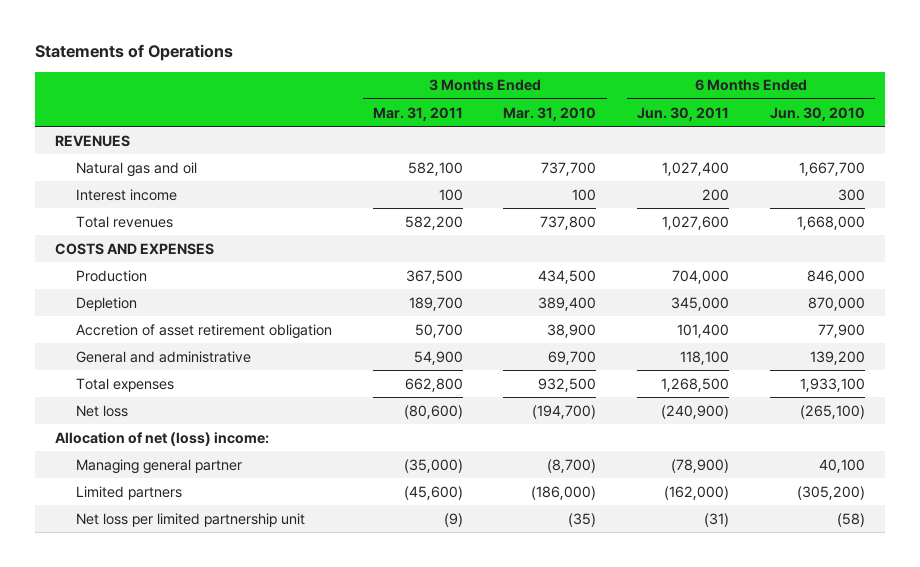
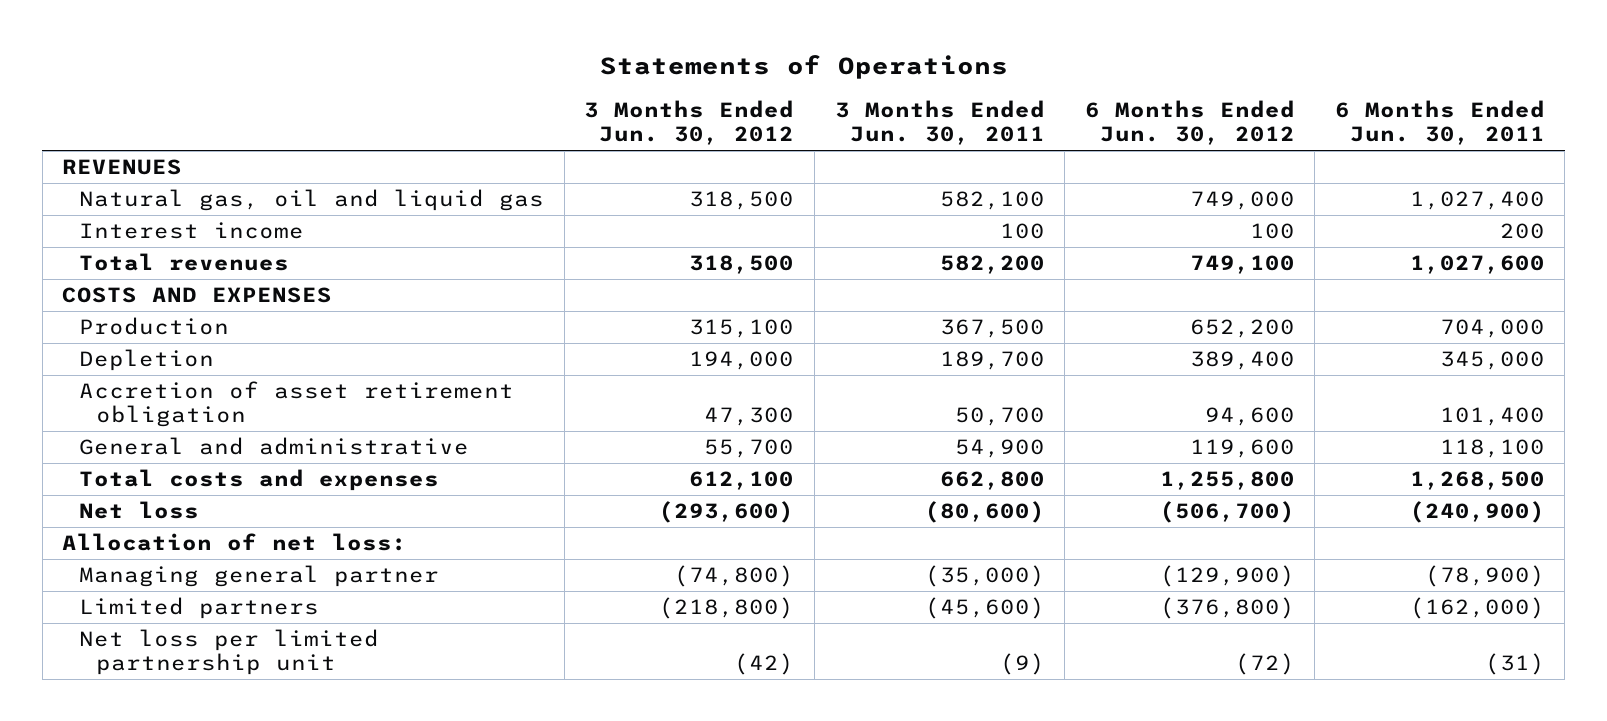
- | 3 Months Ended Mar. 31, 2011 | 3 Months Ended Mar. 31, 2010 | 6 Months Ended Jun. 30, 2011 | 6 Months Ended Jun. 30, 2010
+ | 3 Months Ended Jun. 30, 2012 | 3 Months Ended Jun. 30, 2011 | 6 Months Ended Jun. 30, 2012 | 6 Months Ended Jun. 30, 2011
- Natural gas and oil | 582,100 | 737,700 | 1,027,400 | 1,667,700
+ Natural gas, oil and liquid gas | 318,500 | 582,100 | 749,000 | 1,027,400
- Total expenses | 662,800 | 932,500 | 1,268,500 | 1,933,100
+ Total costs and expenses | 612,100 | 662,800 | 1,255,800 | 1,268,500
- Allocation of net (loss) income:
+ Allocation of net loss:

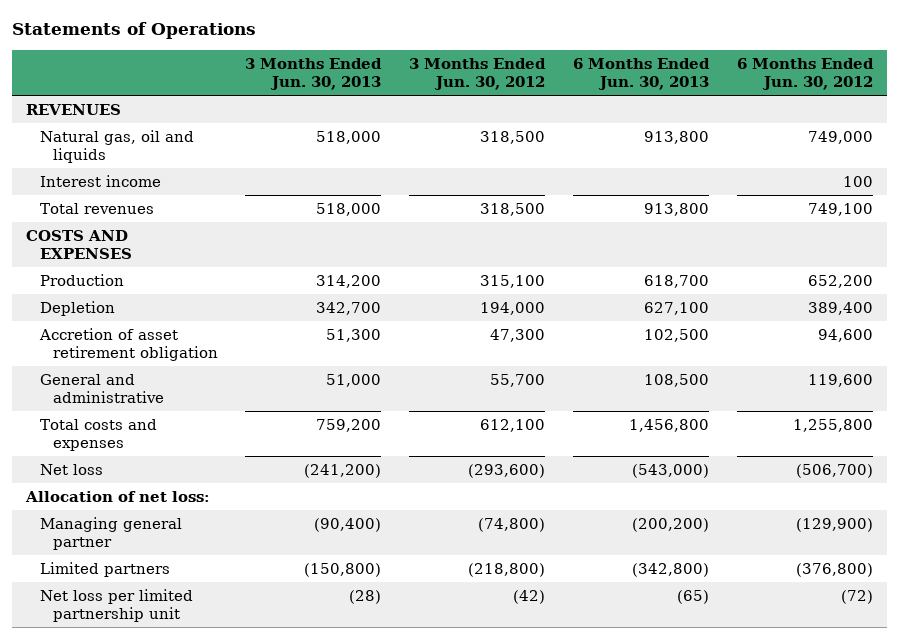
- | 3 Months Ended Jun. 30, 2012 | 3 Months Ended Jun. 30, 2011 | 6 Months Ended Jun. 30, 2012 | 6 Months Ended Jun. 30, 2011
+ | 3 Months Ended Jun. 30, 2013 | 3 Months Ended Jun. 30, 2012 | 6 Months Ended Jun. 30, 2013 | 6 Months Ended Jun. 30, 2012
- Natural gas, oil and liquid gas | 318,500 | 582,100 | 749,000 | 1,027,400
+ Natural gas, oil and liquids | 518,000 | 318,500 | 913,800 | 749,000

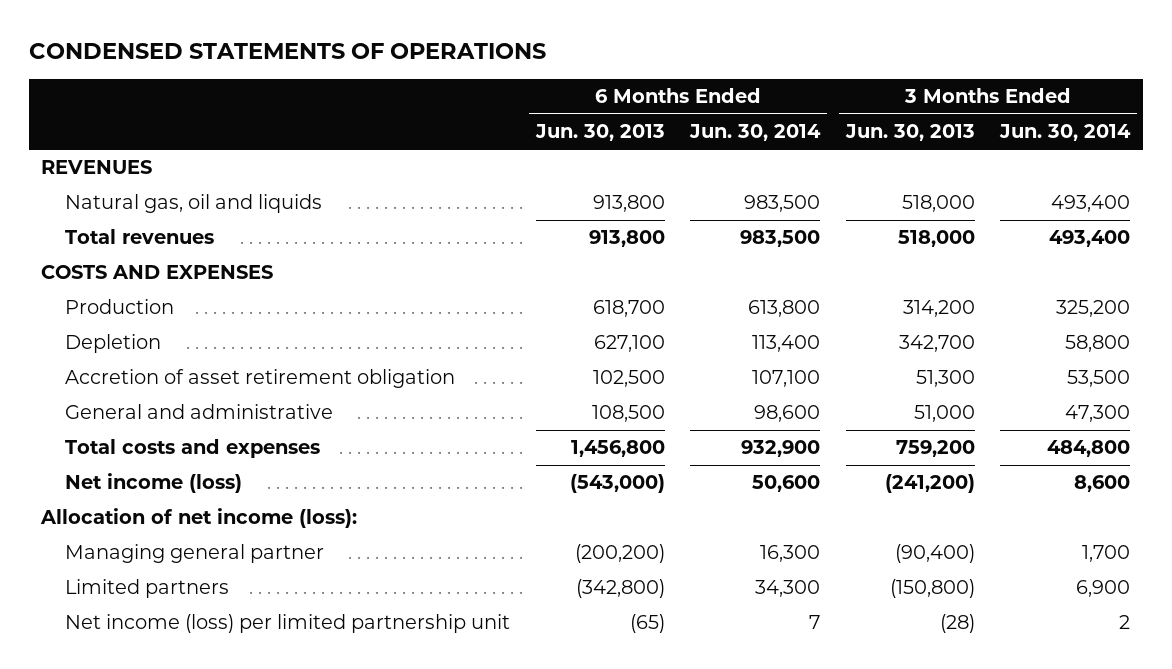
- Statements of Operations
+ CONDENSED STATEMENTS OF OPERATIONS
- | 3 Months Ended Jun. 30, 2013 | 3 Months Ended Jun. 30, 2012 | 6 Months Ended Jun. 30, 2013 | 6 Months Ended Jun. 30, 2012
+ | 6 Months Ended Jun. 30, 2013 | 6 Months Ended Jun. 30, 2014 | 3 Months Ended Jun. 30, 2013 | 3 Months Ended Jun. 30, 2014
- Interest income | | | | 100
- Net loss | (241,200) | (293,600) | (543,000) | (506,700)
- Allocation of net loss:
+ Net income (loss) | (543,000) | 50,600 | (241,200) | 8,600
+ Allocation of net income (loss):
- Net loss per limited partnership unit | (28) | (42) | (65) | (72)
+ Net income (loss) per limited partnership unit | (65) | 7 | (28) | 2

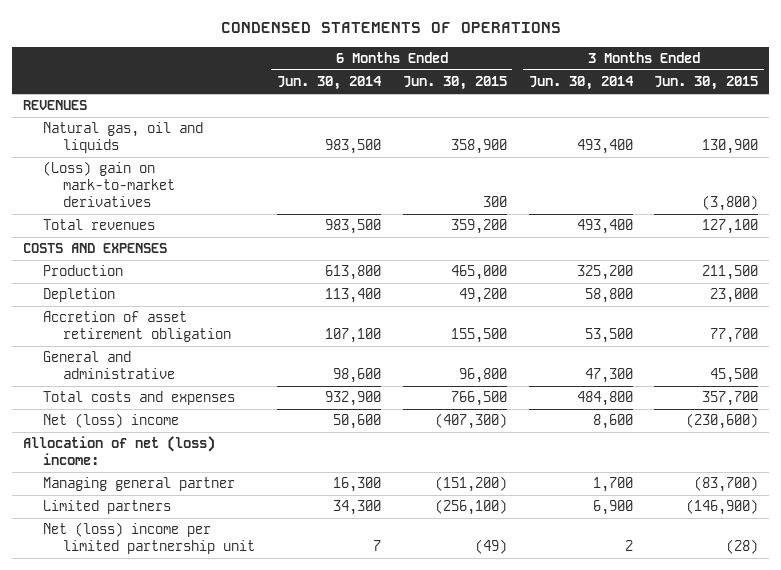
- | 6 Months Ended Jun. 30, 2013 | 6 Months Ended Jun. 30, 2014 | 3 Months Ended Jun. 30, 2013 | 3 Months Ended Jun. 30, 2014
+ | 6 Months Ended Jun. 30, 2014 | 6 Months Ended Jun. 30, 2015 | 3 Months Ended Jun. 30, 2014 | 3 Months Ended Jun. 30, 2015
+ (Loss) gain on mark-to-market derivatives | | 300 | | (3,800)
- Net income (loss) | (543,000) | 50,600 | (241,200) | 8,600
- Allocation of net income (loss):
+ Net (loss) income | 50,600 | (407,300) | 8,600 | (230,600)
+ Allocation of net (loss) income:
- Net income (loss) per limited partnership unit | (65) | 7 | (28) | 2
+ Net (loss) income per limited partnership unit | 7 | (49) | 2 | (28)

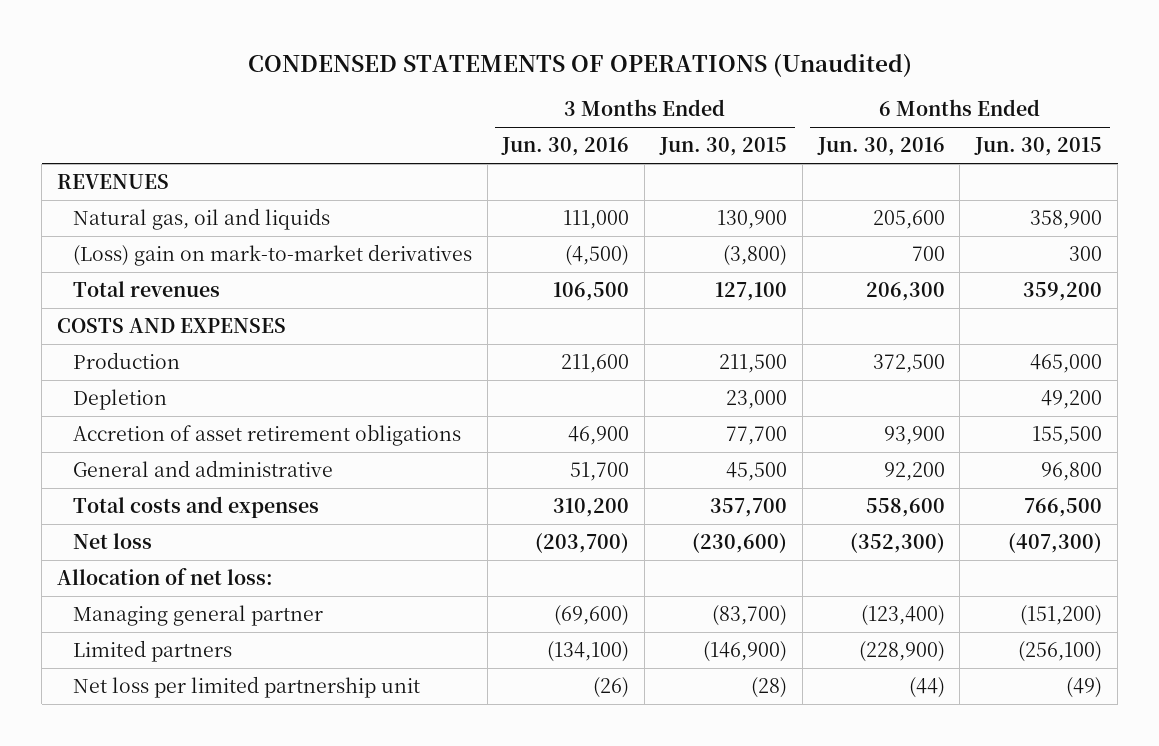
- CONDENSED STATEMENTS OF OPERATIONS
+ CONDENSED STATEMENTS OF OPERATIONS (Unaudited)
- | 6 Months Ended Jun. 30, 2014 | 6 Months Ended Jun. 30, 2015 | 3 Months Ended Jun. 30, 2014 | 3 Months Ended Jun. 30, 2015
+ | 3 Months Ended Jun. 30, 2016 | 3 Months Ended Jun. 30, 2015 | 6 Months Ended Jun. 30, 2016 | 6 Months Ended Jun. 30, 2015
- Accretion of asset retirement obligation | 107,100 | 155,500 | 53,500 | 77,700
+ Accretion of asset retirement obligations | 46,900 | 77,700 | 93,900 | 155,500
- Net (loss) income | 50,600 | (407,300) | 8,600 | (230,600)
- Allocation of net (loss) income:
+ Net loss | (203,700) | (230,600) | (352,300) | (407,300)
+ Allocation of net loss:
- Net (loss) income per limited partnership unit | 7 | (49) | 2 | (28)
+ Net loss per limited partnership unit | (26) | (28) | (44) | (49)

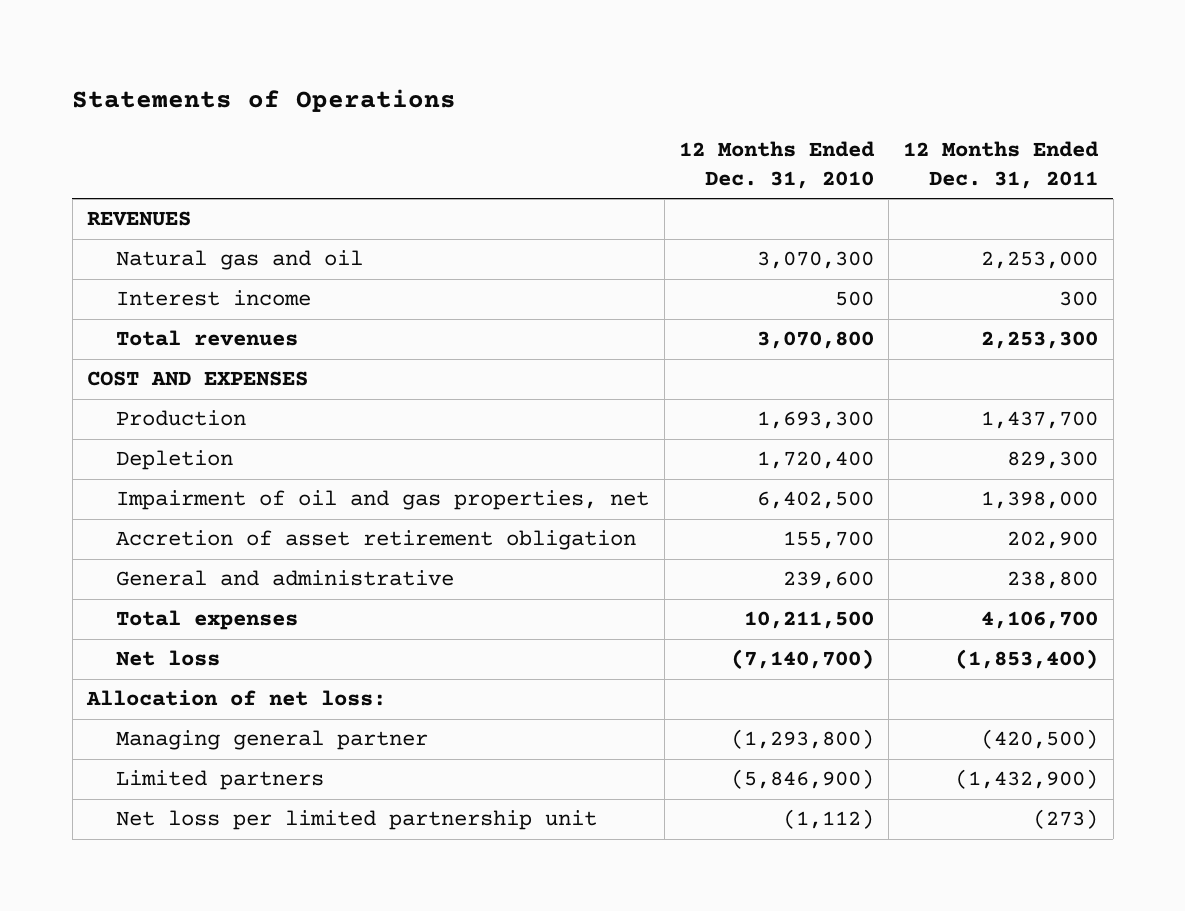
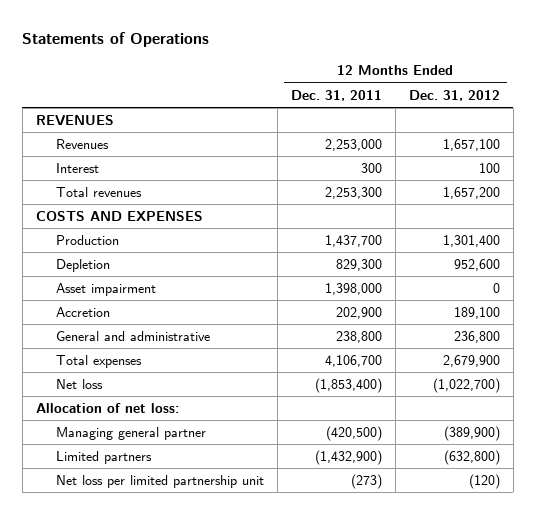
- | 12 Months Ended Dec. 31, 2010 | 12 Months Ended Dec. 31, 2011
+ | 12 Months Ended Dec. 31, 2011 | 12 Months Ended Dec. 31, 2012
- Natural gas and oil | 3,070,300 | 2,253,000
- Interest income | 500 | 300
+ Revenues | 2,253,000 | 1,657,100
+ Interest | 300 | 100
- COST AND EXPENSES
+ COSTS AND EXPENSES
- Impairment of oil and gas properties, net | 6,402,500 | 1,398,000
- Accretion of asset retirement obligation | 155,700 | 202,900
+ Asset impairment | 1,398,000 | 0
+ Accretion | 202,900 | 189,100

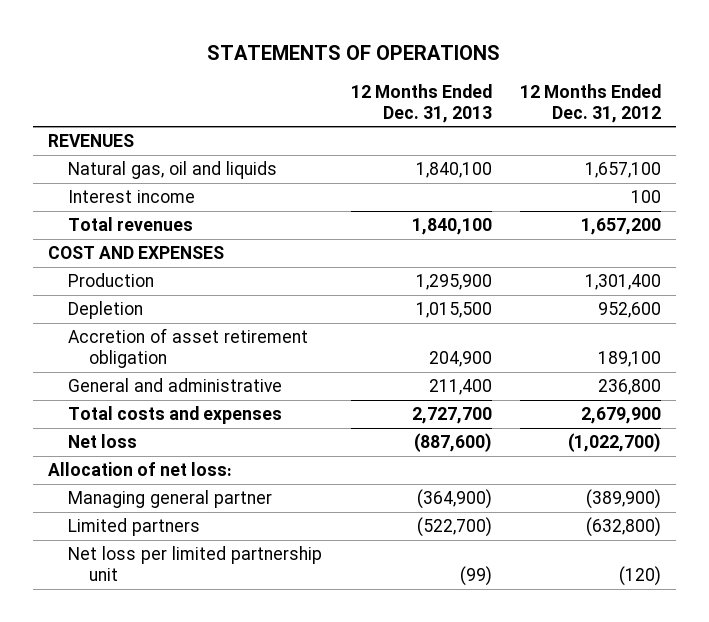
- Statements of Operations
+ STATEMENTS OF OPERATIONS
- | 12 Months Ended Dec. 31, 2011 | 12 Months Ended Dec. 31, 2012
+ | 12 Months Ended Dec. 31, 2013 | 12 Months Ended Dec. 31, 2012
- Revenues | 2,253,000 | 1,657,100
- Interest | 300 | 100
+ Natural gas, oil and liquids | 1,840,100 | 1,657,100
+ Interest income | | 100
- COSTS AND EXPENSES
+ COST AND EXPENSES
- Asset impairment | 1,398,000 | 0
- Accretion | 202,900 | 189,100
+ Accretion of asset retirement obligation | 204,900 | 189,100
- Total expenses | 4,106,700 | 2,679,900
+ Total costs and expenses | 2,727,700 | 2,679,900

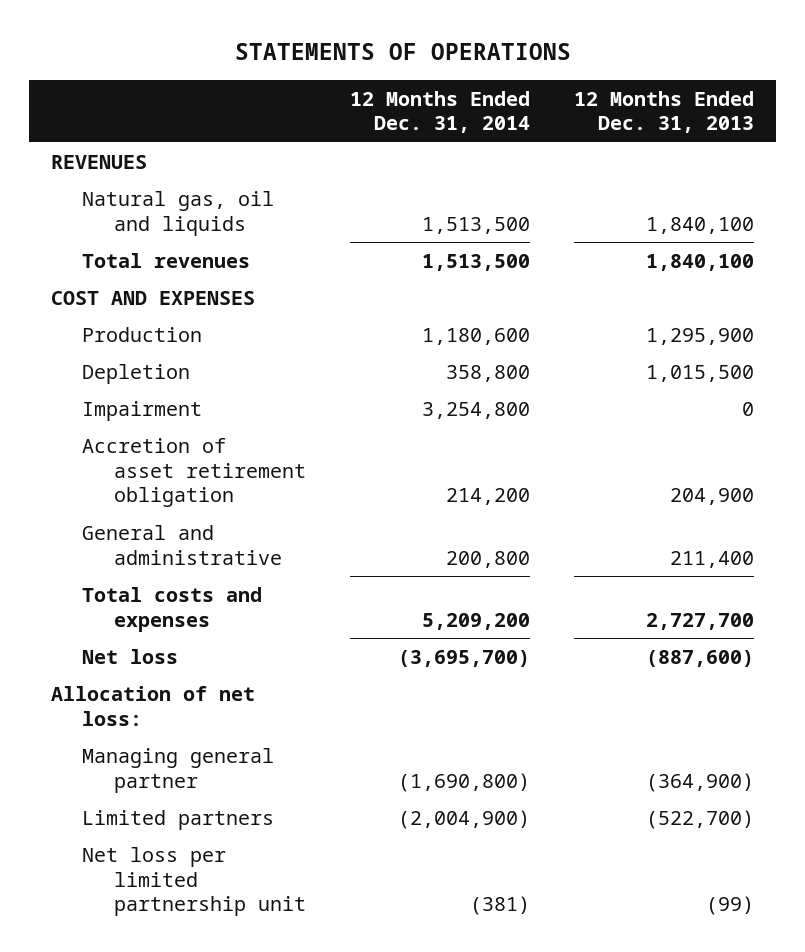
- | 12 Months Ended Dec. 31, 2013 | 12 Months Ended Dec. 31, 2012
+ | 12 Months Ended Dec. 31, 2014 | 12 Months Ended Dec. 31, 2013
- Interest income | | 100
+ Impairment | 3,254,800 | 0

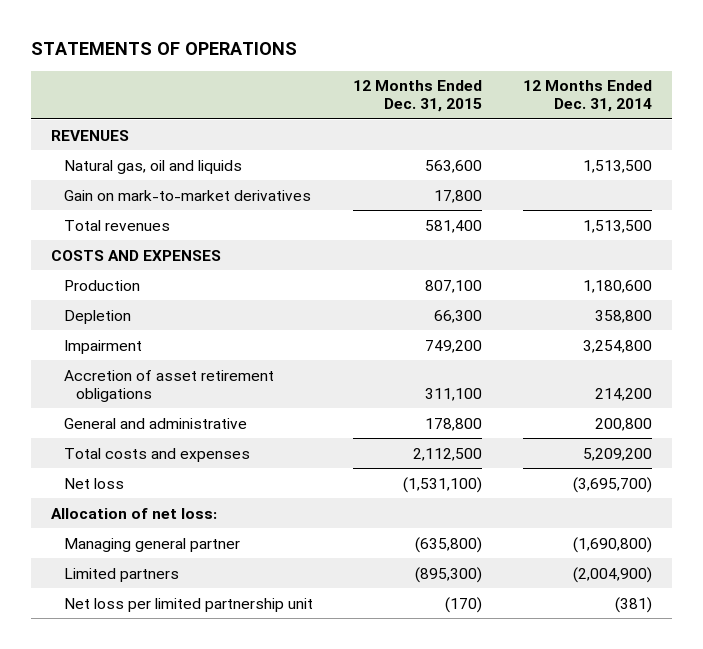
- | 12 Months Ended Dec. 31, 2014 | 12 Months Ended Dec. 31, 2013
+ | 12 Months Ended Dec. 31, 2015 | 12 Months Ended Dec. 31, 2014
+ Gain on mark-to-market derivatives | 17,800 |
- COST AND EXPENSES
+ COSTS AND EXPENSES
- Accretion of asset retirement obligation | 214,200 | 204,900
+ Accretion of asset retirement obligations | 311,100 | 214,200

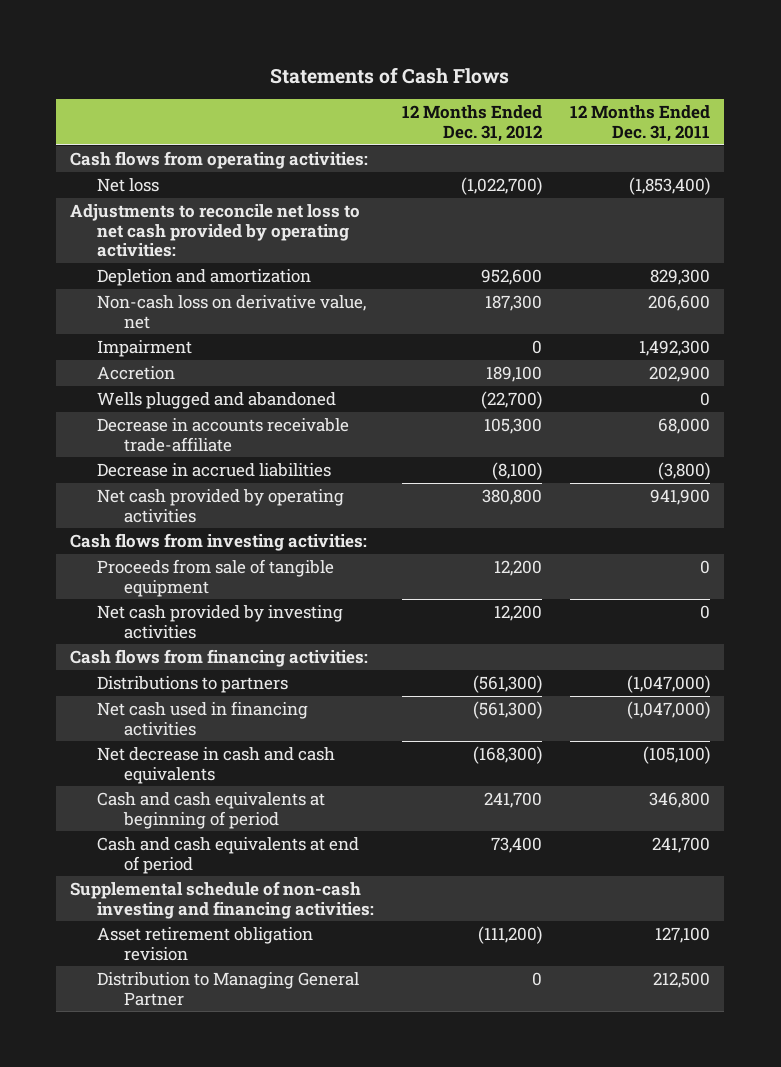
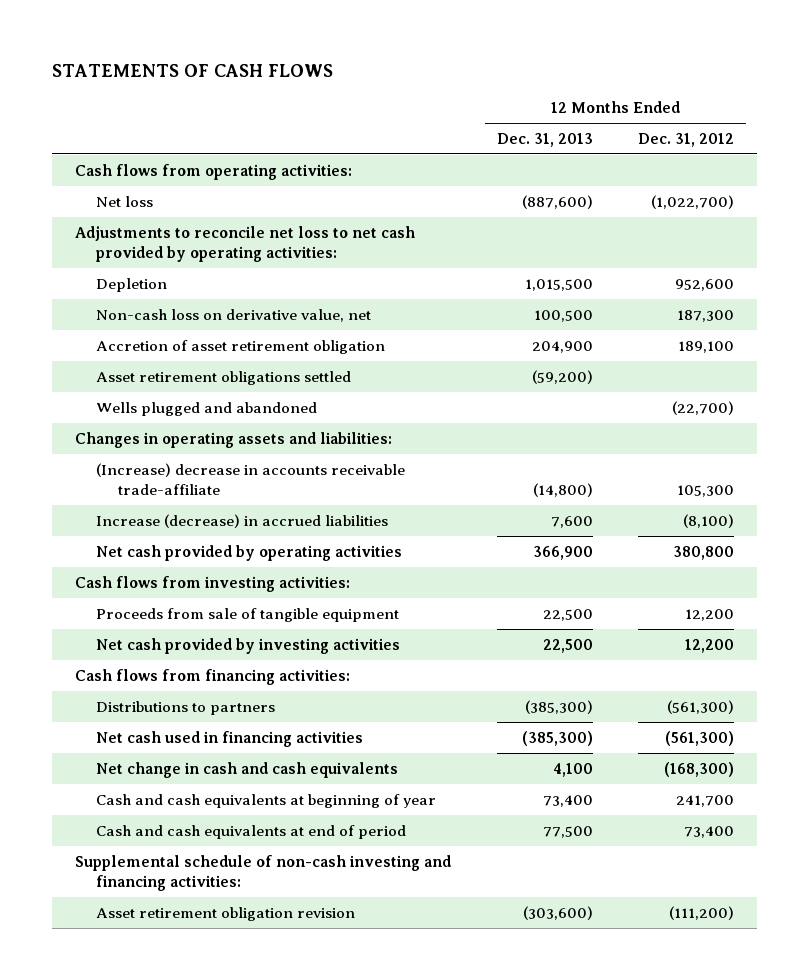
- Statements of Cash Flows
+ STATEMENTS OF CASH FLOWS
- | 12 Months Ended Dec. 31, 2012 | 12 Months Ended Dec. 31, 2011
+ | 12 Months Ended Dec. 31, 2013 | 12 Months Ended Dec. 31, 2012
- Depletion and amortization | 952,600 | 829,300
+ Depletion | 1,015,500 | 952,600
- Impairment | 0 | 1,492,300
- Accretion | 189,100 | 202,900
+ Accretion of asset retirement obligation | 204,900 | 189,100
+ Asset retirement obligations settled | (59,200) |
- Decrease in accounts receivable trade-affiliate | 105,300 | 68,000
- Decrease in accrued liabilities | (8,100) | (3,800)
+ Changes in operating assets and liabilities:
+ (Increase) decrease in accounts receivable trade-affiliate | (14,800) | 105,300
+ Increase (decrease) in accrued liabilities | 7,600 | (8,100)
- Net decrease in cash and cash equivalents | (168,300) | (105,100)
- Cash and cash equivalents at beginning of period | 241,700 | 346,800
+ Net change in cash and cash equivalents | 4,100 | (168,300)
+ Cash and cash equivalents at beginning of year | 73,400 | 241,700
- Distribution to Managing General Partner | 0 | 212,500

